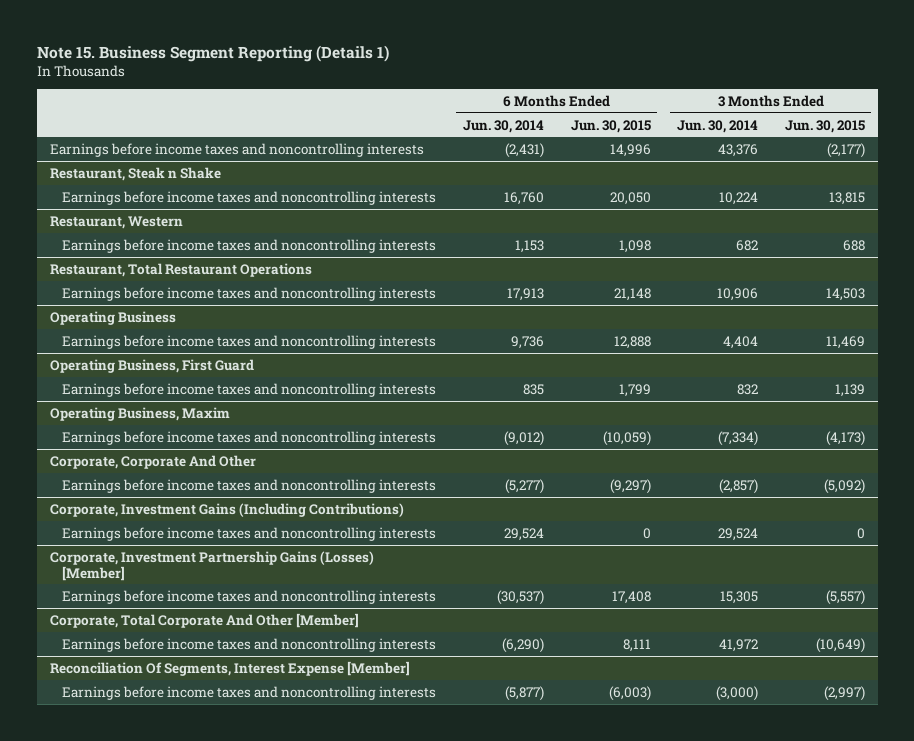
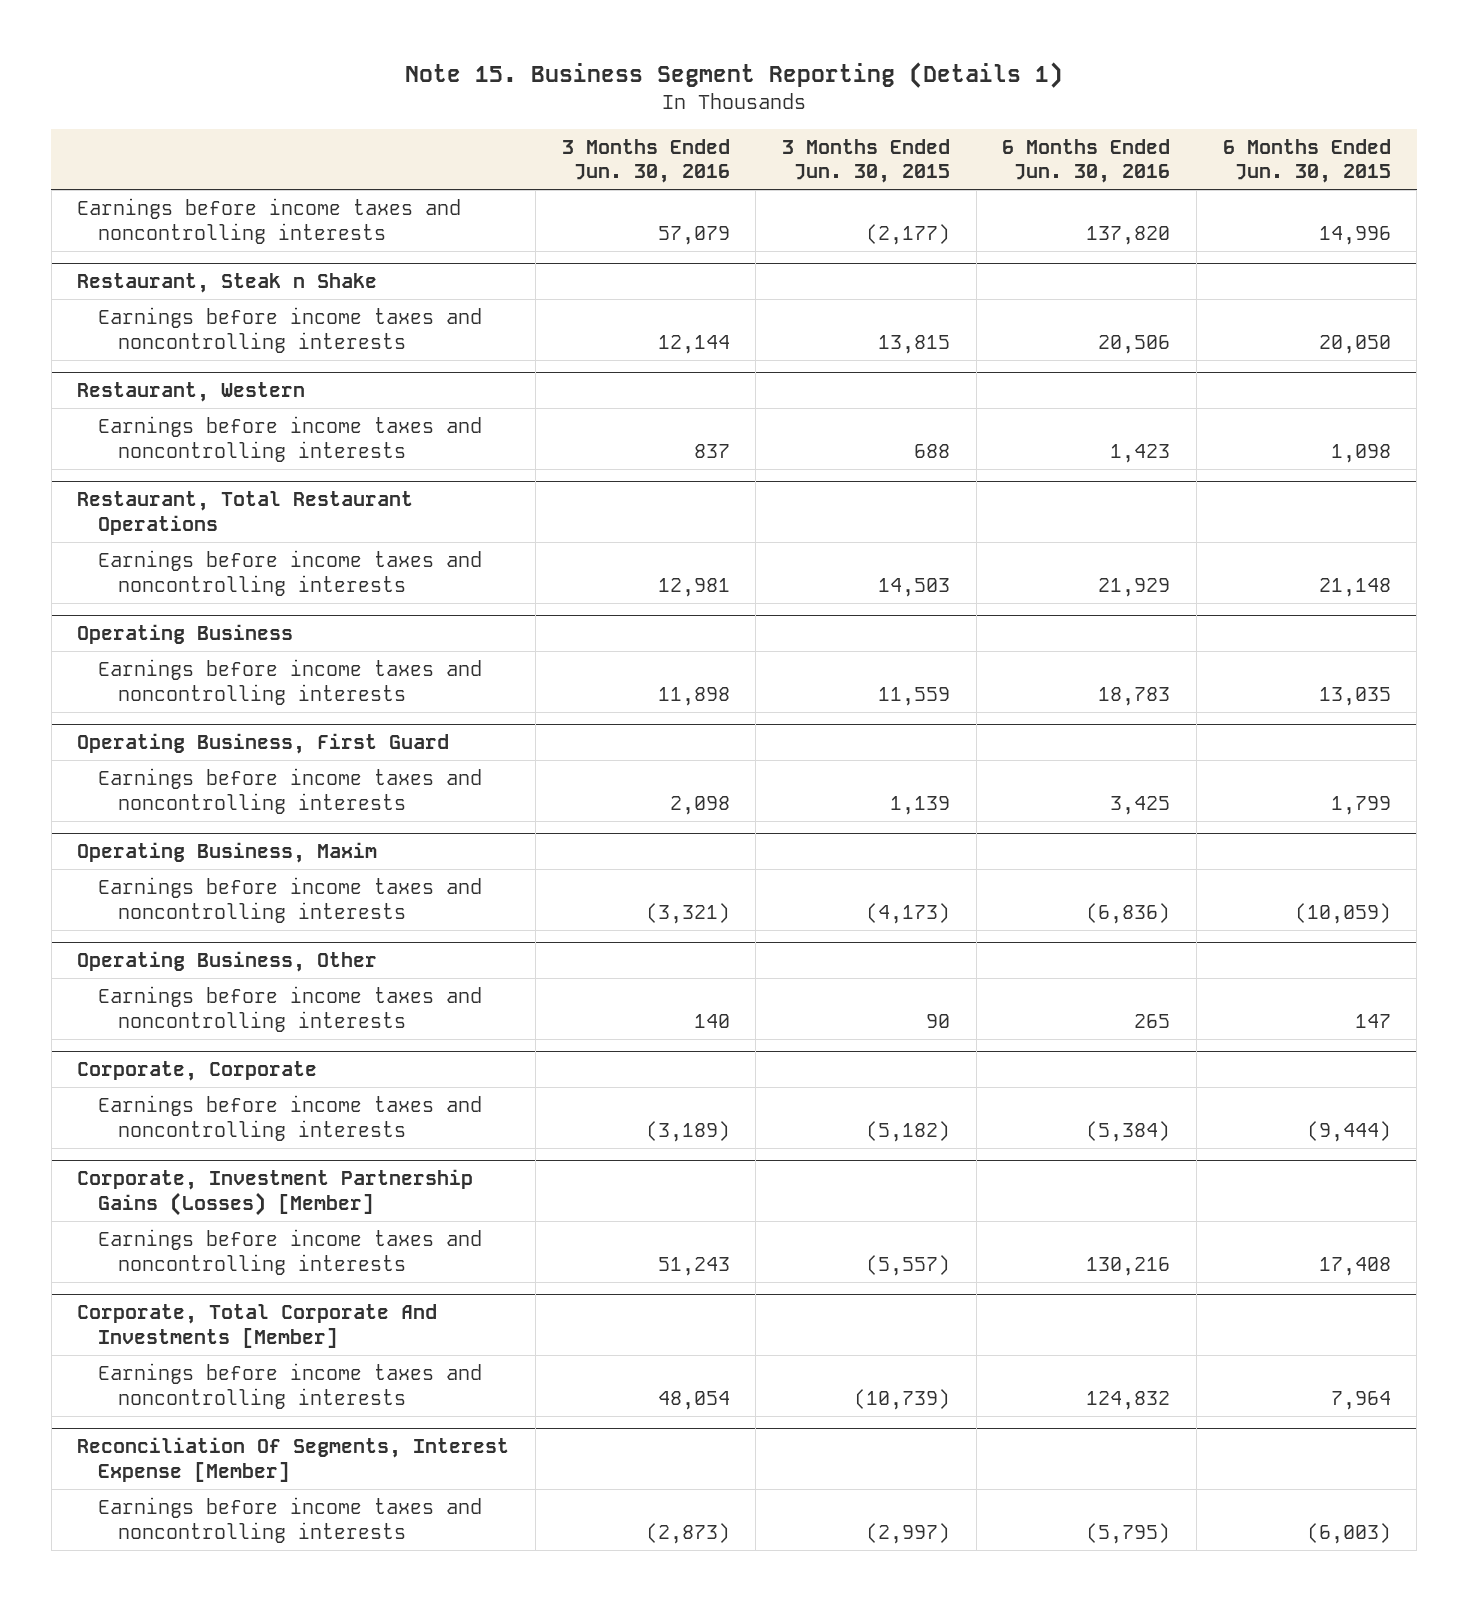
- | 6 Months Ended Jun. 30, 2014 | 6 Months Ended Jun. 30, 2015 | 3 Months Ended Jun. 30, 2014 | 3 Months Ended Jun. 30, 2015
+ | 3 Months Ended Jun. 30, 2016 | 3 Months Ended Jun. 30, 2015 | 6 Months Ended Jun. 30, 2016 | 6 Months Ended Jun. 30, 2015
@ Operating Business
- Earnings before income taxes and noncontrolling interests | 9,736 | 12,888 | 4,404 | 11,469
+ Earnings before income taxes and noncontrolling interests | 11,898 | 11,559 | 18,783 | 13,035
- Corporate, Corporate And Other
- Earnings before income taxes and noncontrolling interests | (5,277) | (9,297) | (2,857) | (5,092)
- Corporate, Investment Gains (Including Contributions)
- Earnings before income taxes and noncontrolling interests | 29,524 | 0 | 29,524 | 0
+ Operating Business, Other
+ Earnings before income taxes and noncontrolling interests | 140 | 90 | 265 | 147
+ Corporate, Corporate
+ Earnings before income taxes and noncontrolling interests | (3,189) | (5,182) | (5,384) | (9,444)
- Corporate, Total Corporate And Other [Member]
- Earnings before income taxes and noncontrolling interests | (6,290) | 8,111 | 41,972 | (10,649)
+ Corporate, Total Corporate And Investments [Member]
+ Earnings before income taxes and noncontrolling interests | 48,054 | (10,739) | 124,832 | 7,964

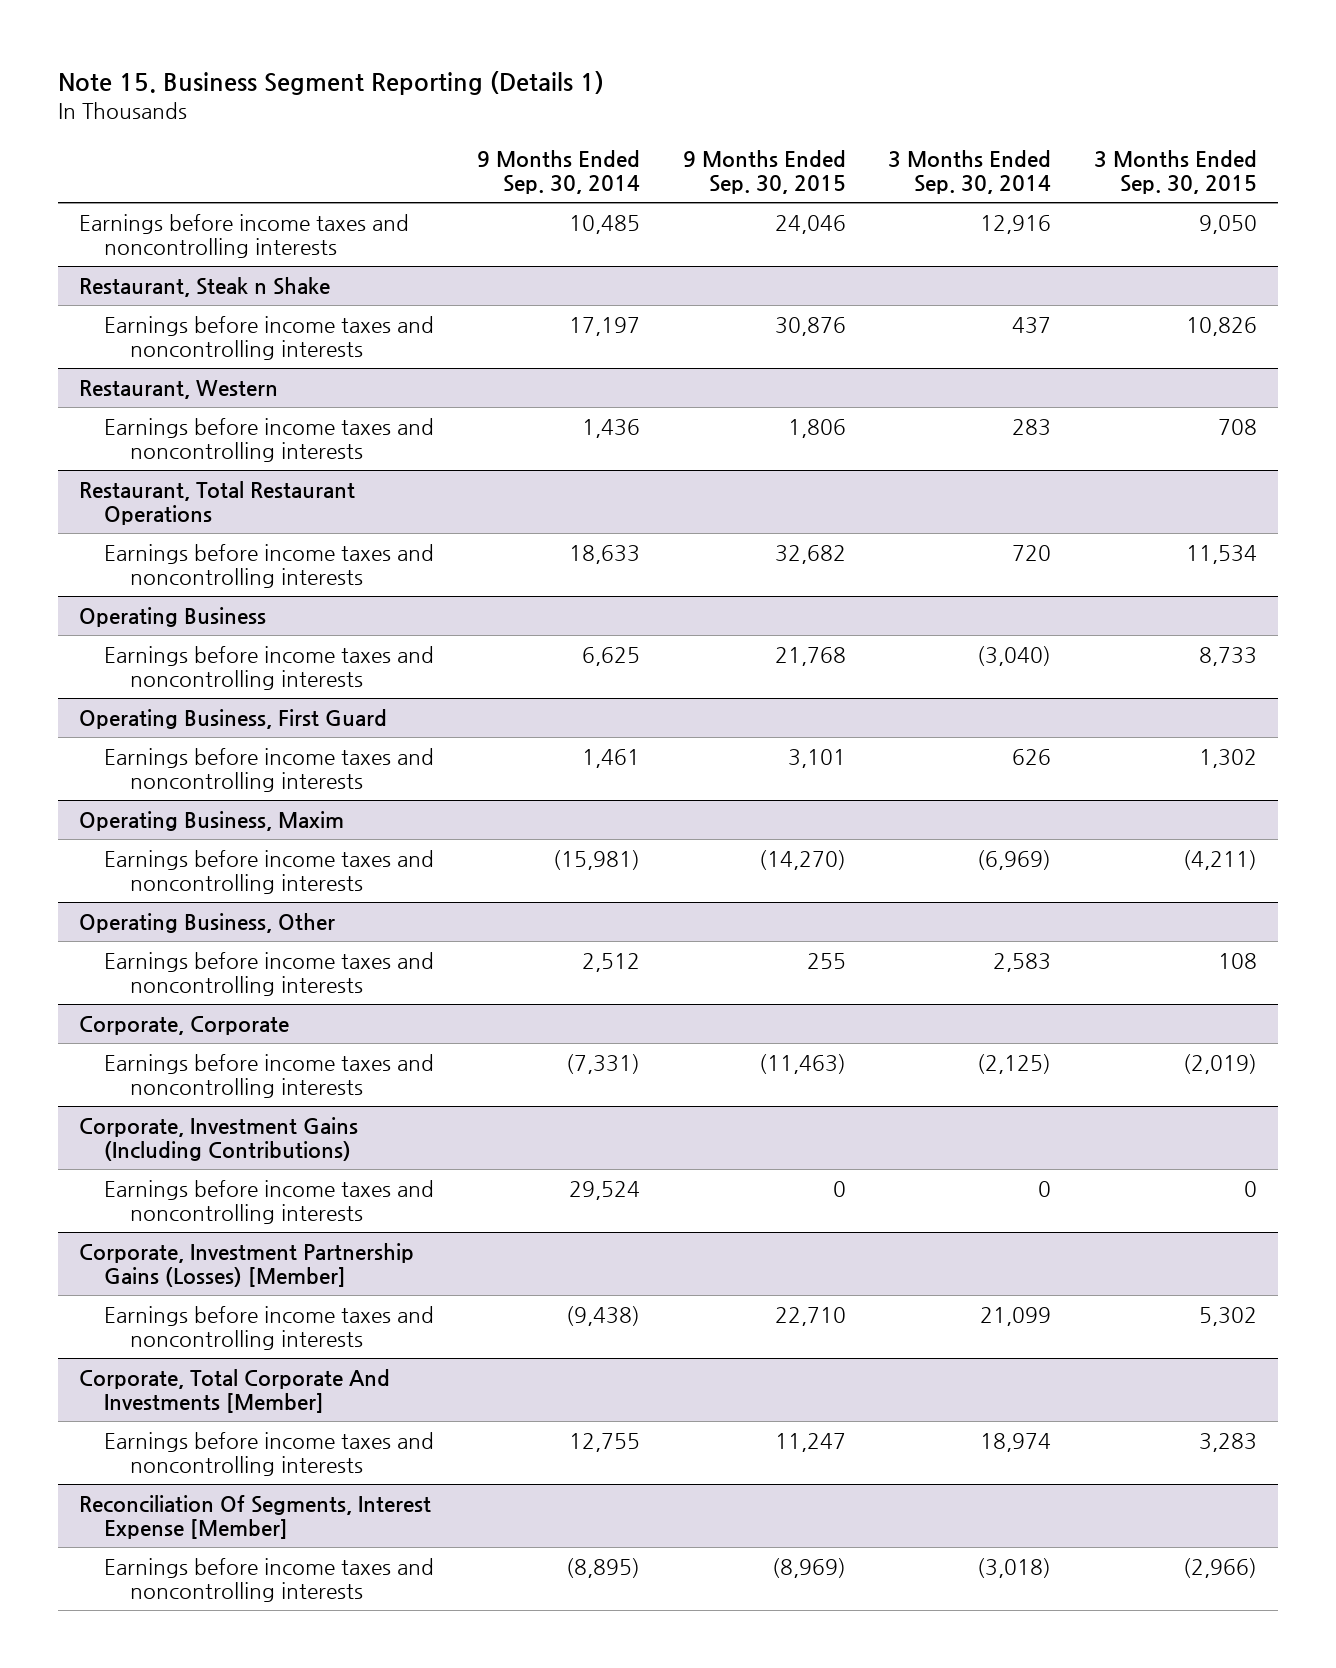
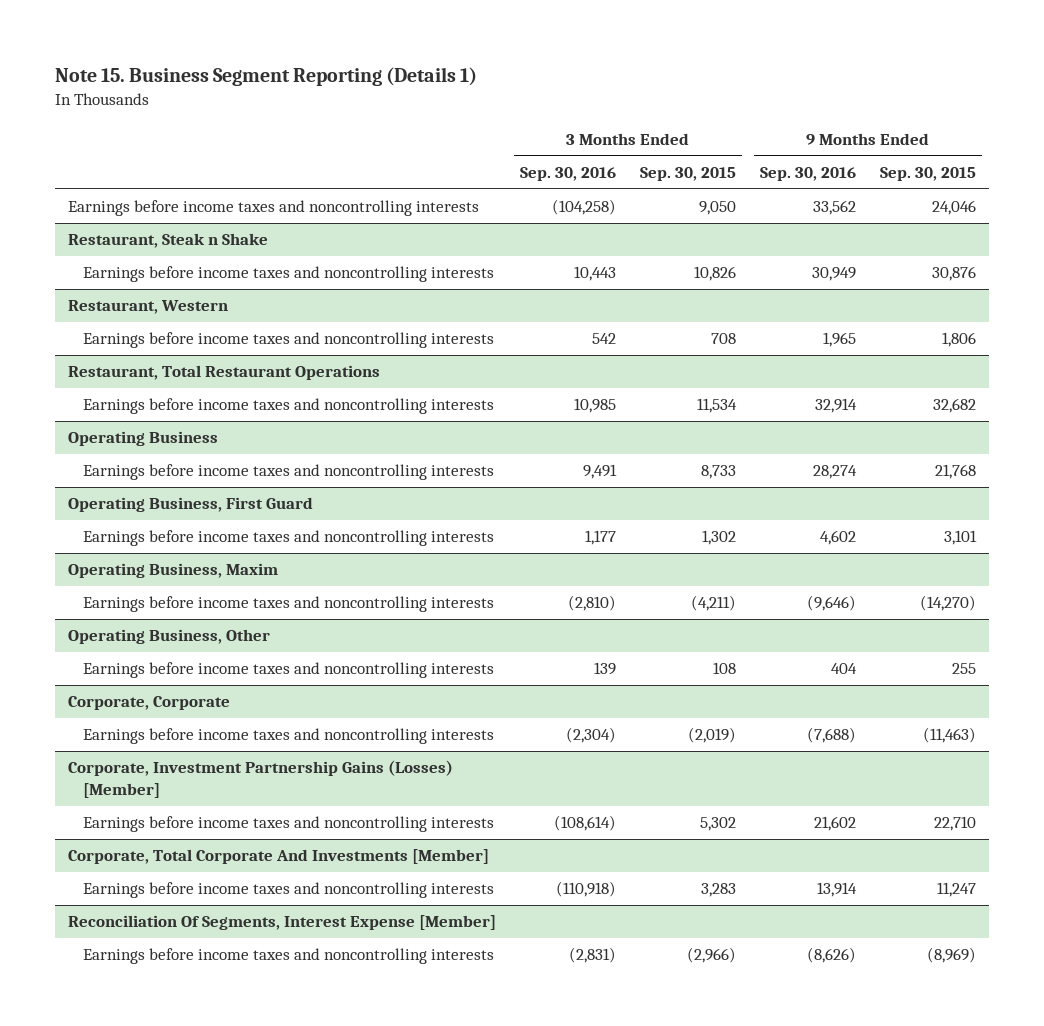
- | 9 Months Ended Sep. 30, 2014 | 9 Months Ended Sep. 30, 2015 | 3 Months Ended Sep. 30, 2014 | 3 Months Ended Sep. 30, 2015
+ | 3 Months Ended Sep. 30, 2016 | 3 Months Ended Sep. 30, 2015 | 9 Months Ended Sep. 30, 2016 | 9 Months Ended Sep. 30, 2015
- Corporate, Investment Gains (Including Contributions)
- Earnings before income taxes and noncontrolling interests | 29,524 | 0 | 0 | 0

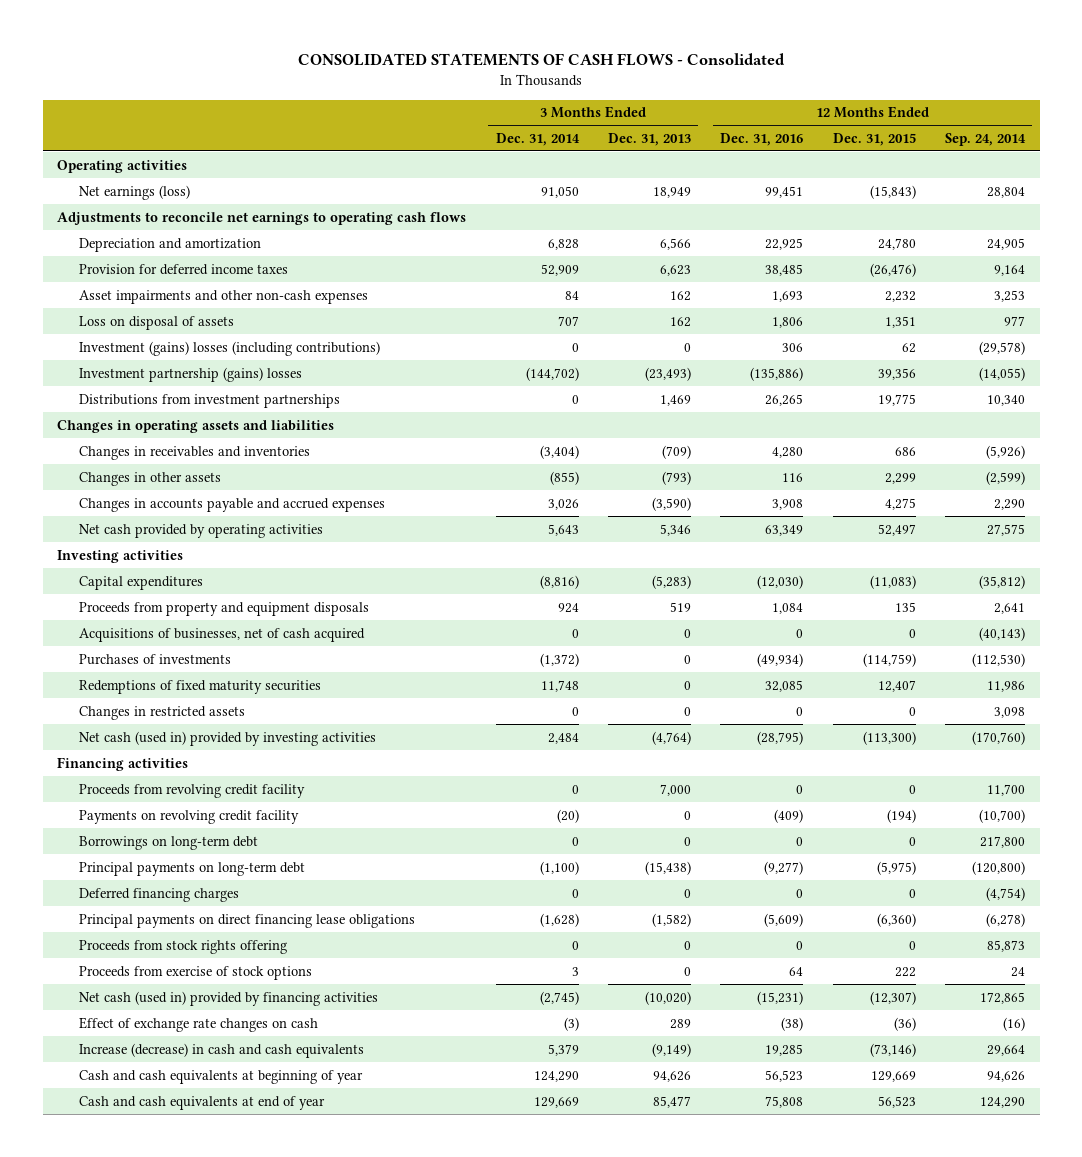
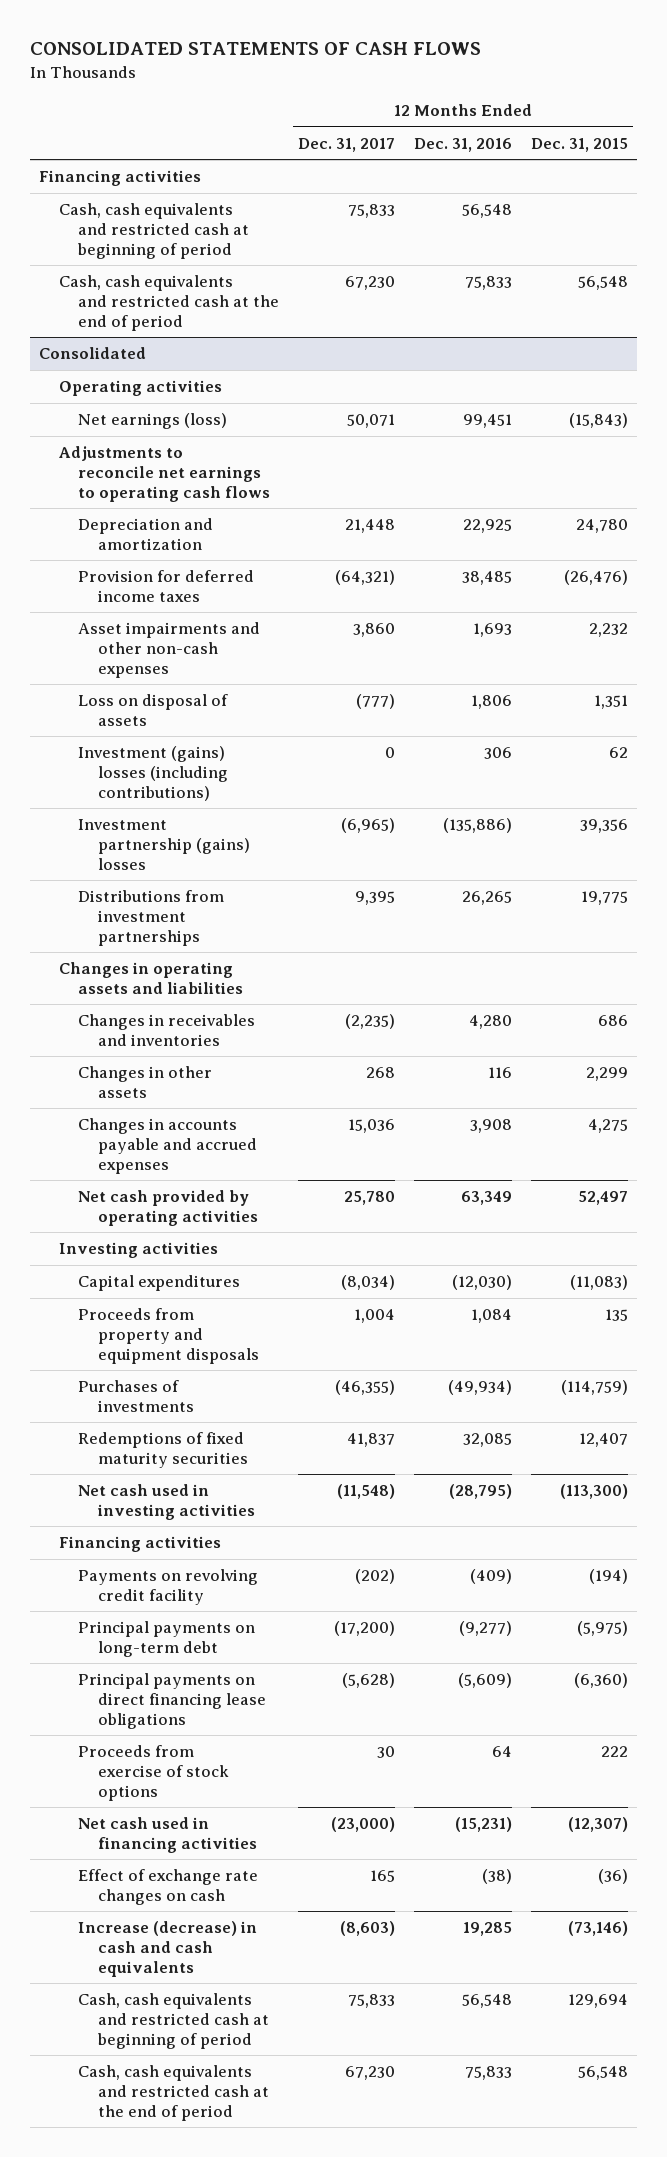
- CONSOLIDATED STATEMENTS OF CASH FLOWS - Consolidated
+ CONSOLIDATED STATEMENTS OF CASH FLOWS
- | 3 Months Ended Dec. 31, 2014 | 3 Months Ended Dec. 31, 2013 | 12 Months Ended Dec. 31, 2016 | 12 Months Ended Dec. 31, 2015 | 12 Months Ended Sep. 24, 2014
+ | 12 Months Ended Dec. 31, 2017 | 12 Months Ended Dec. 31, 2016 | 12 Months Ended Dec. 31, 2015
+ Financing activities
+ Cash, cash equivalents and restricted cash at beginning of period | 75,833 | 56,548 |
+ Cash, cash equivalents and restricted cash at the end of period | 67,230 | 75,833 | 56,548
+ Consolidated
- Acquisitions of businesses, net of cash acquired | 0 | 0 | 0 | 0 | (40,143)
- Changes in restricted assets | 0 | 0 | 0 | 0 | 3,098
- Net cash (used in) provided by investing activities | 2,484 | (4,764) | (28,795) | (113,300) | (170,760)
+ Net cash used in investing activities | (11,548) | (28,795) | (113,300)
- Proceeds from revolving credit facility | 0 | 7,000 | 0 | 0 | 11,700
- Borrowings on long-term debt | 0 | 0 | 0 | 0 | 217,800
- Deferred financing charges | 0 | 0 | 0 | 0 | (4,754)
- Proceeds from stock rights offering | 0 | 0 | 0 | 0 | 85,873
- Net cash (used in) provided by financing activities | (2,745) | (10,020) | (15,231) | (12,307) | 172,865
+ Net cash used in financing activities | (23,000) | (15,231) | (12,307)
- Cash and cash equivalents at beginning of year | 124,290 | 94,626 | 56,523 | 129,669 | 94,626
- Cash and cash equivalents at end of year | 129,669 | 85,477 | 75,808 | 56,523 | 124,290
+ Cash, cash equivalents and restricted cash at beginning of period | 75,833 | 56,548 | 129,694
+ Cash, cash equivalents and restricted cash at the end of period | 67,230 | 75,833 | 56,548

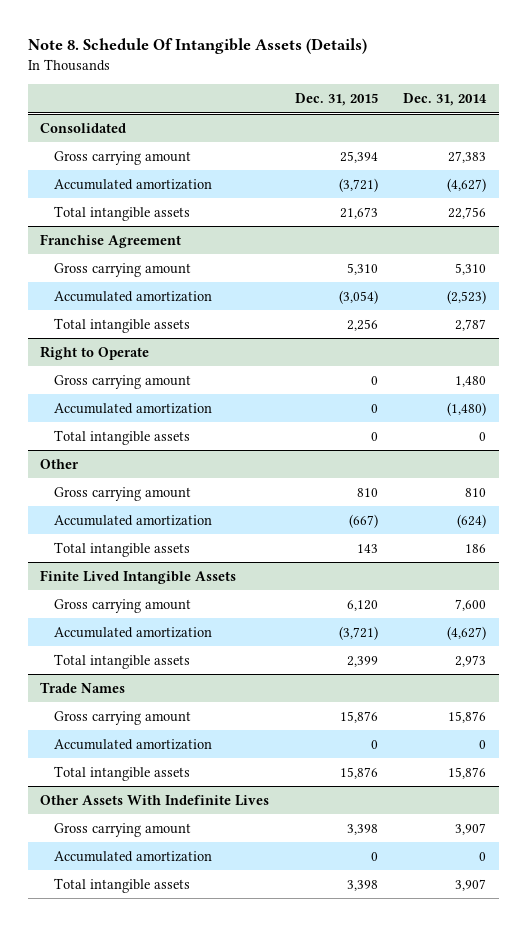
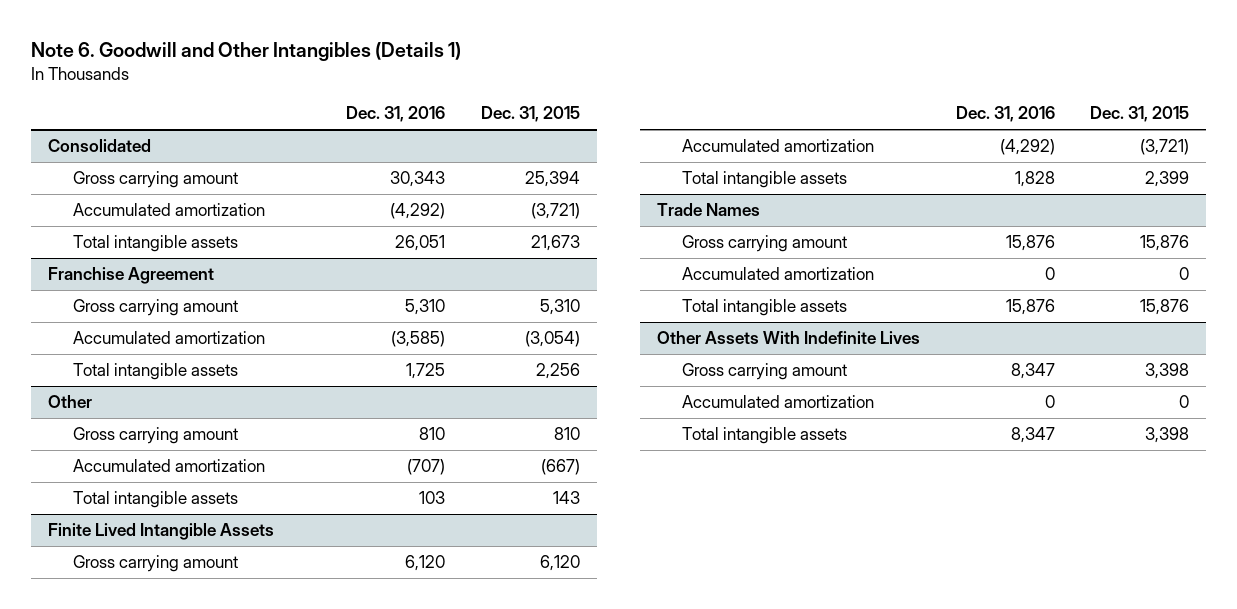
- Note 8. Schedule Of Intangible Assets (Details)
+ Note 6. Goodwill and Other Intangibles (Details 1)
- | Dec. 31, 2015 | Dec. 31, 2014
+ | Dec. 31, 2016 | Dec. 31, 2015
- Right to Operate
- Gross carrying amount | 0 | 1,480
- Accumulated amortization | 0 | (1,480)
- Total intangible assets | 0 | 0

